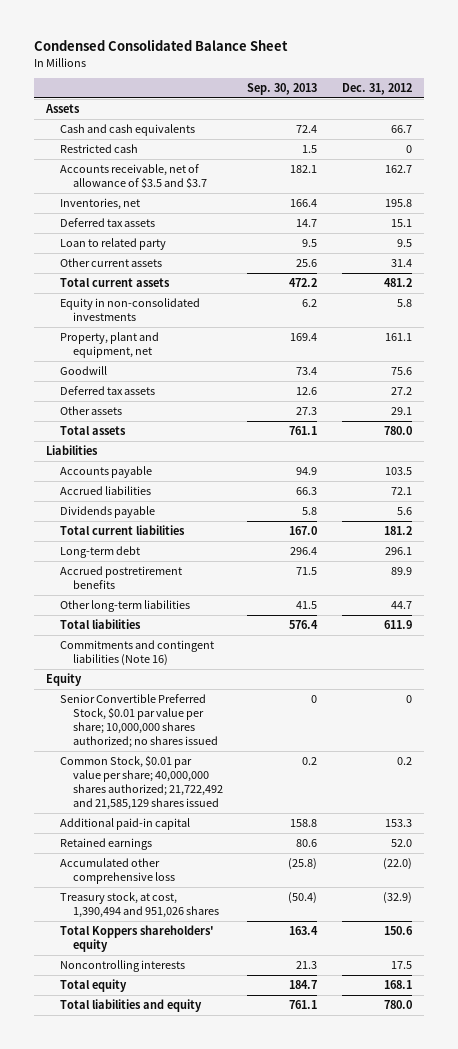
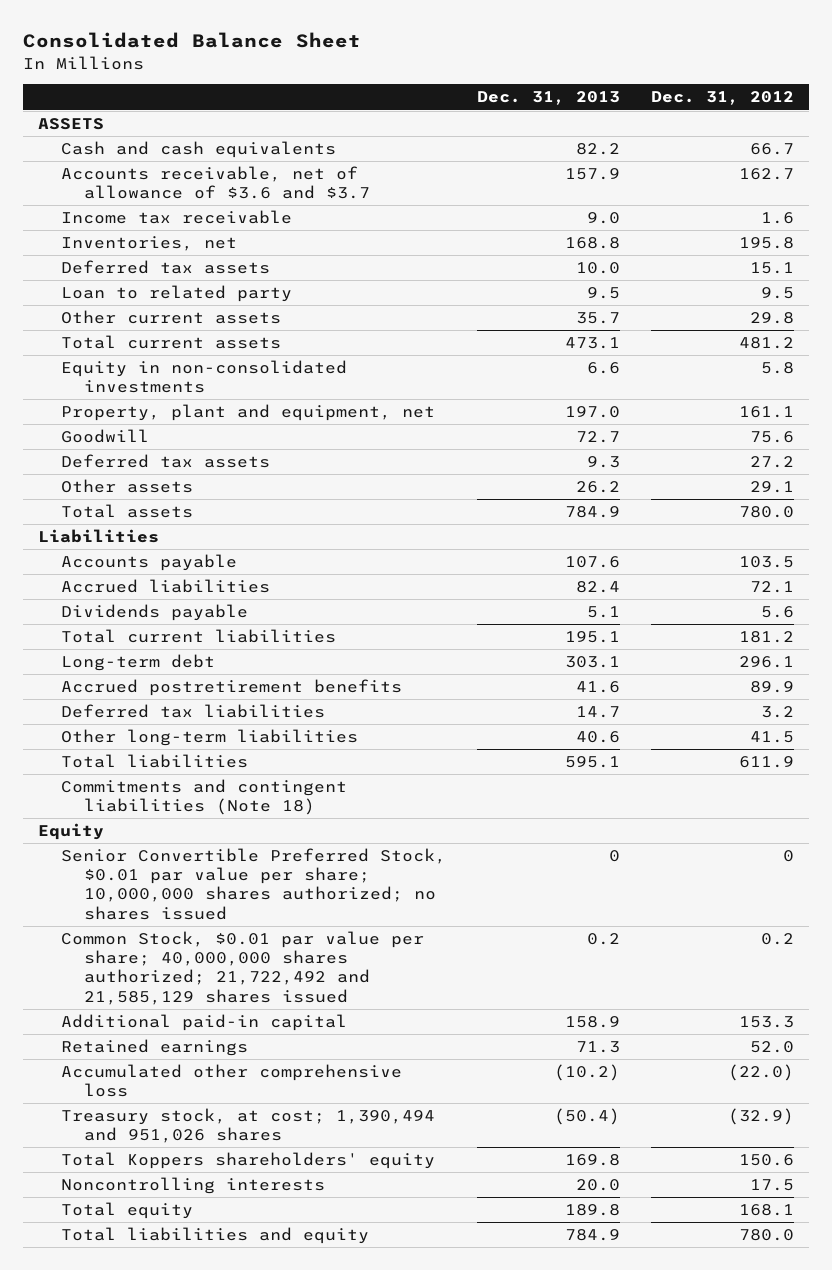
- Condensed Consolidated Balance Sheet
+ Consolidated Balance Sheet
- | Sep. 30, 2013 | Dec. 31, 2012
+ | Dec. 31, 2013 | Dec. 31, 2012
- Assets
+ ASSETS
- Restricted cash | 1.5 | 0
- Accounts receivable, net of allowance of $3.5 and $3.7 | 182.1 | 162.7
+ Accounts receivable, net of allowance of $3.6 and $3.7 | 157.9 | 162.7
+ Income tax receivable | 9.0 | 1.6
- Other current assets | 25.6 | 31.4
+ Other current assets | 35.7 | 29.8
- Other long-term liabilities | 41.5 | 44.7
+ Deferred tax liabilities | 14.7 | 3.2
+ Other long-term liabilities | 40.6 | 41.5
- Commitments and contingent liabilities (Note 16)
+ Commitments and contingent liabilities (Note 18)
- Treasury stock, at cost, 1,390,494 and 951,026 shares | (50.4) | (32.9)
+ Treasury stock, at cost; 1,390,494 and 951,026 shares | (50.4) | (32.9)

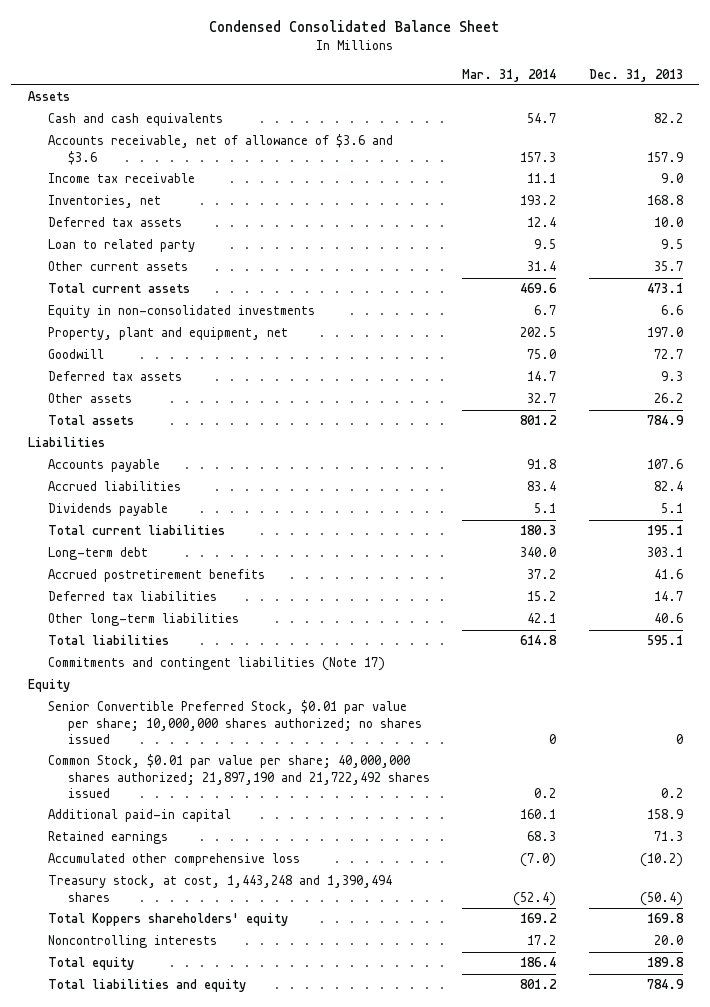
- Consolidated Balance Sheet
+ Condensed Consolidated Balance Sheet
- | Dec. 31, 2013 | Dec. 31, 2012
+ | Mar. 31, 2014 | Dec. 31, 2013
- ASSETS
+ Assets
- Accounts receivable, net of allowance of $3.6 and $3.7 | 157.9 | 162.7
+ Accounts receivable, net of allowance of $3.6 and $3.6 | 157.3 | 157.9
- Commitments and contingent liabilities (Note 18)
+ Commitments and contingent liabilities (Note 17)
- Common Stock, $0.01 par value per share; 40,000,000 shares authorized; 21,722,492 and 21,585,129 shares issued | 0.2 | 0.2
+ Common Stock, $0.01 par value per share; 40,000,000 shares authorized; 21,897,190 and 21,722,492 shares issued | 0.2 | 0.2
- Treasury stock, at cost; 1,390,494 and 951,026 shares | (50.4) | (32.9)
+ Treasury stock, at cost, 1,443,248 and 1,390,494 shares | (52.4) | (50.4)

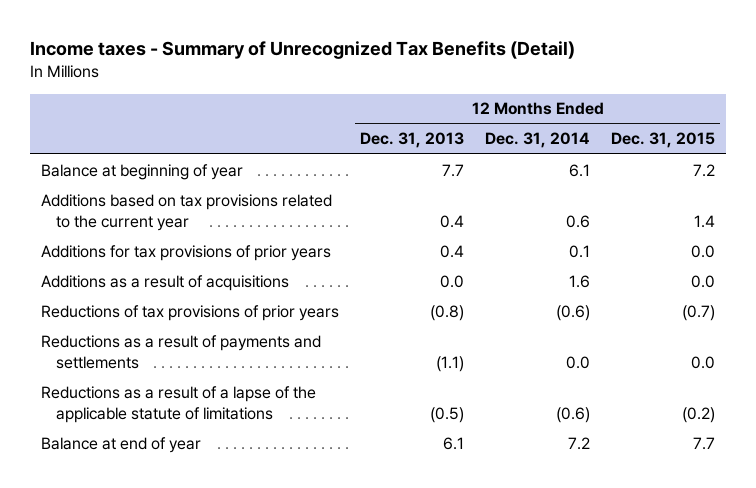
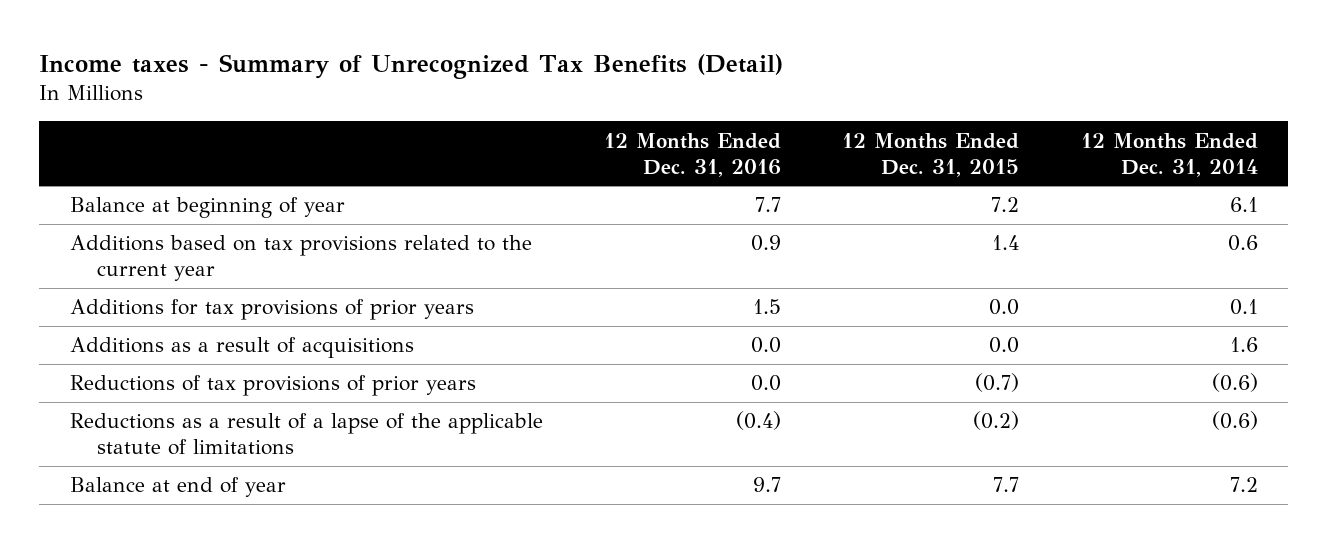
- | 12 Months Ended Dec. 31, 2013 | 12 Months Ended Dec. 31, 2014 | 12 Months Ended Dec. 31, 2015
+ | 12 Months Ended Dec. 31, 2016 | 12 Months Ended Dec. 31, 2015 | 12 Months Ended Dec. 31, 2014
- Reductions as a result of payments and settlements | (1.1) | 0.0 | 0.0

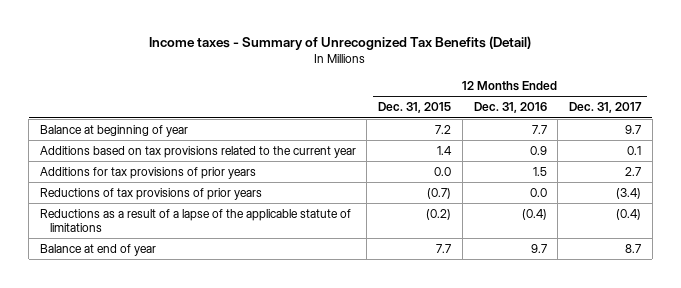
- | 12 Months Ended Dec. 31, 2016 | 12 Months Ended Dec. 31, 2015 | 12 Months Ended Dec. 31, 2014
+ | 12 Months Ended Dec. 31, 2015 | 12 Months Ended Dec. 31, 2016 | 12 Months Ended Dec. 31, 2017
- Additions as a result of acquisitions | 0.0 | 0.0 | 1.6

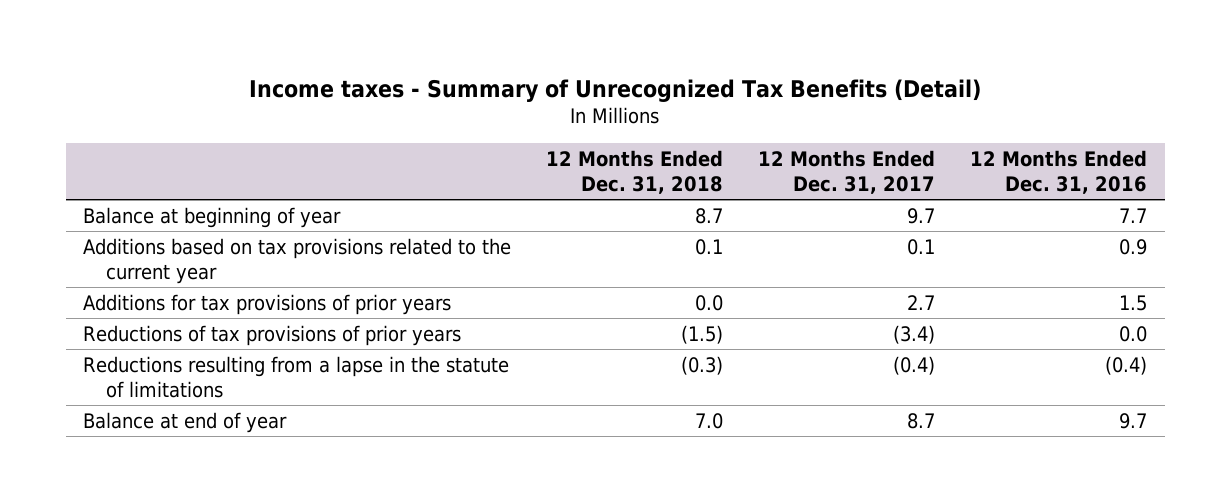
- | 12 Months Ended Dec. 31, 2015 | 12 Months Ended Dec. 31, 2016 | 12 Months Ended Dec. 31, 2017
+ | 12 Months Ended Dec. 31, 2018 | 12 Months Ended Dec. 31, 2017 | 12 Months Ended Dec. 31, 2016
- Reductions as a result of a lapse of the applicable statute of limitations | (0.2) | (0.4) | (0.4)
+ Reductions resulting from a lapse in the statute of limitations | (0.3) | (0.4) | (0.4)

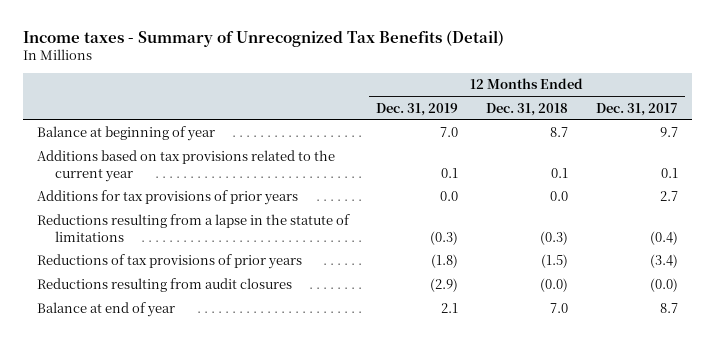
- | 12 Months Ended Dec. 31, 2018 | 12 Months Ended Dec. 31, 2017 | 12 Months Ended Dec. 31, 2016
+ | 12 Months Ended Dec. 31, 2019 | 12 Months Ended Dec. 31, 2018 | 12 Months Ended Dec. 31, 2017
moved down: Reductions of tax provisions of prior years | (1.8) | (1.5) | (3.4)
+ Reductions resulting from audit closures | (2.9) | (0.0) | (0.0)

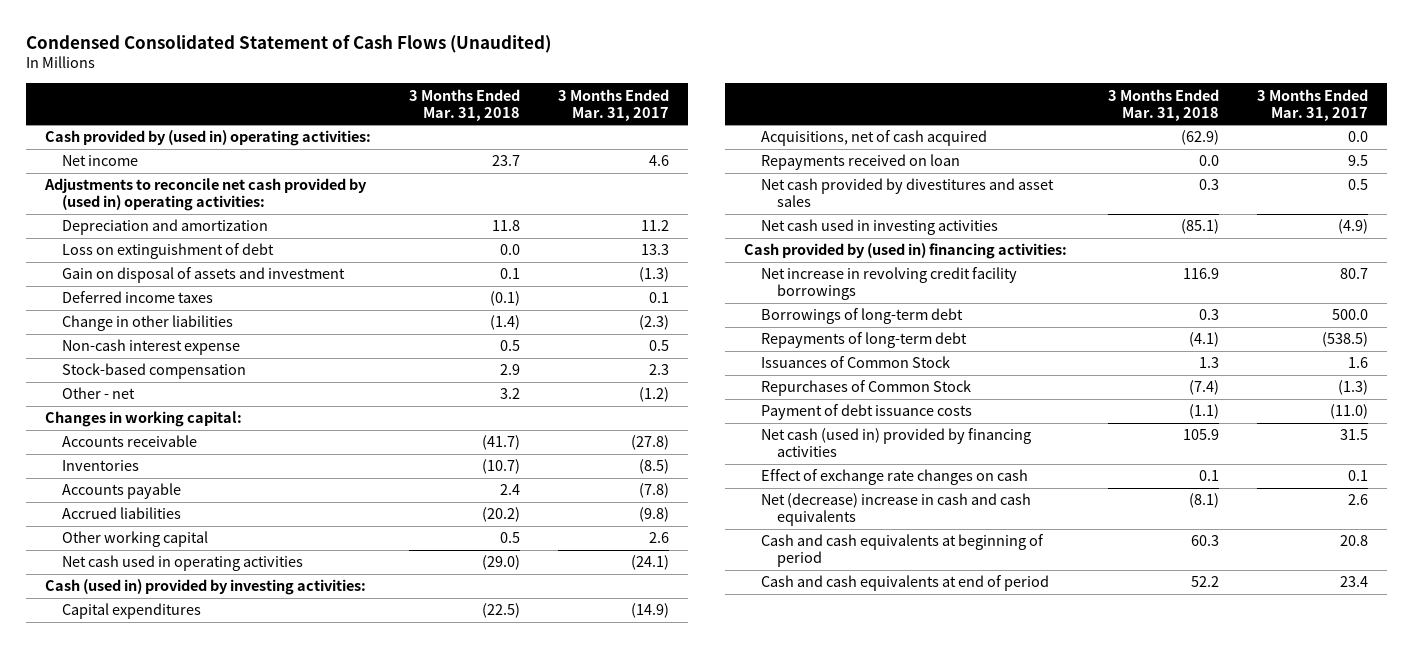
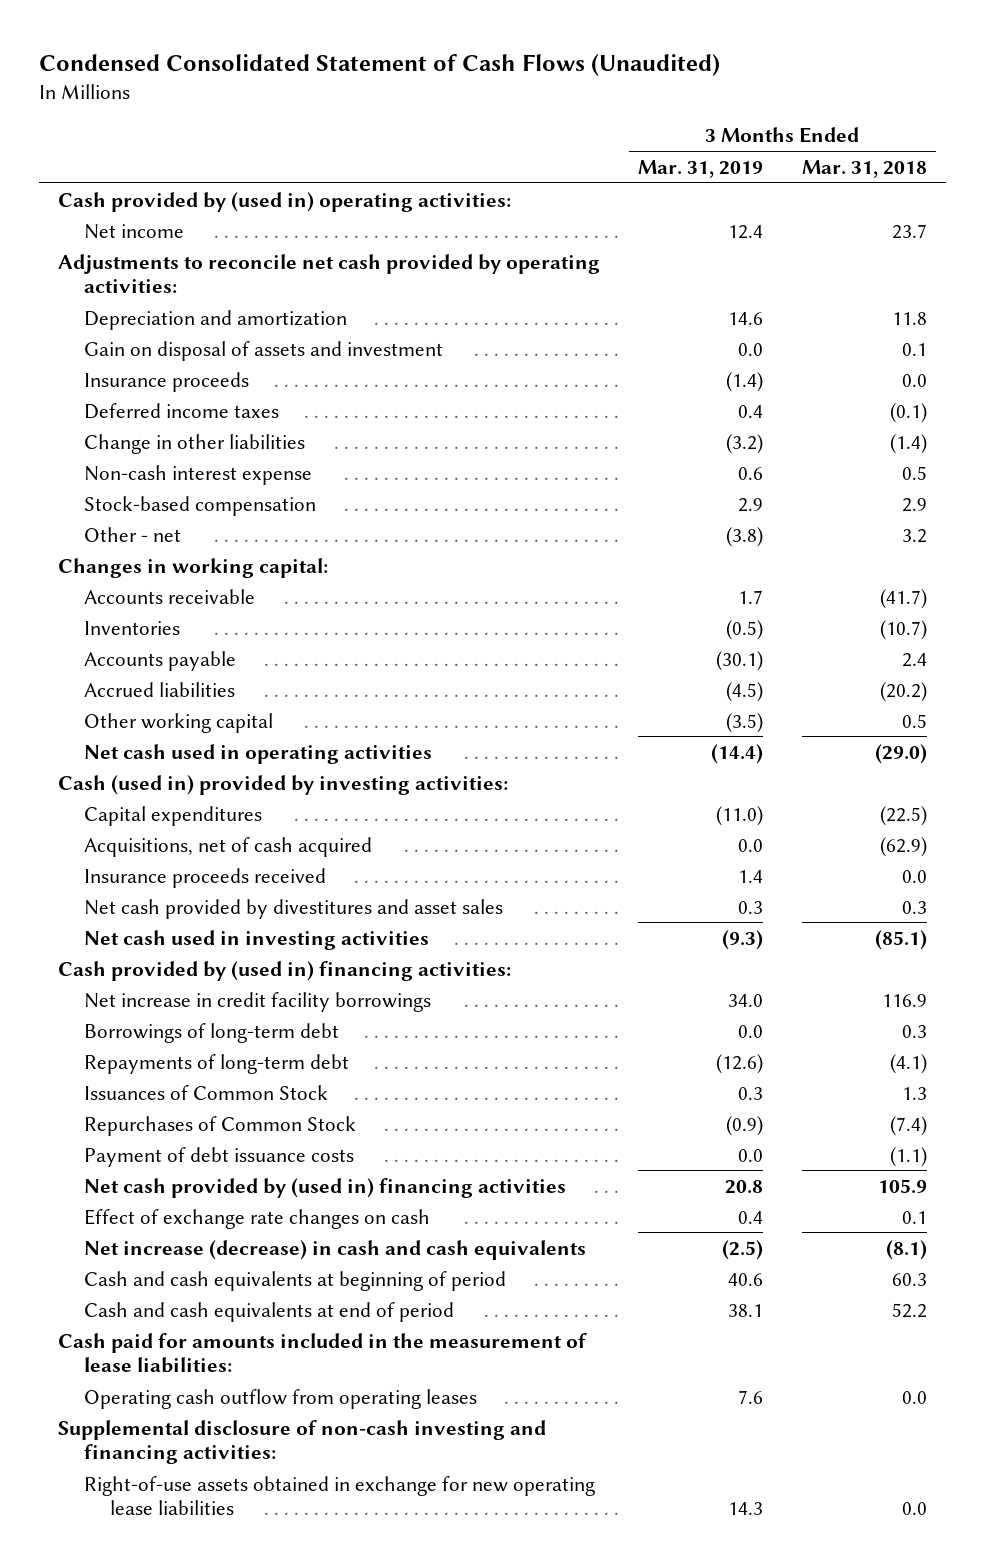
- | 3 Months Ended Mar. 31, 2018 | 3 Months Ended Mar. 31, 2017
+ | 3 Months Ended Mar. 31, 2019 | 3 Months Ended Mar. 31, 2018
- Adjustments to reconcile net cash provided by (used in) operating activities:
+ Adjustments to reconcile net cash provided by operating activities:
- Loss on extinguishment of debt | 0.0 | 13.3
+ Insurance proceeds | (1.4) | 0.0
- Repayments received on loan | 0.0 | 9.5
+ Insurance proceeds received | 1.4 | 0.0
- Net increase in revolving credit facility borrowings | 116.9 | 80.7
+ Net increase in credit facility borrowings | 34.0 | 116.9
- Net cash (used in) provided by financing activities | 105.9 | 31.5
+ Net cash provided by (used in) financing activities | 20.8 | 105.9
- Net (decrease) increase in cash and cash equivalents | (8.1) | 2.6
+ Net increase (decrease) in cash and cash equivalents | (2.5) | (8.1)
+ Cash paid for amounts included in the measurement of lease liabilities:
+ Operating cash outflow from operating leases | 7.6 | 0.0
+ Supplemental disclosure of non-cash investing and financing activities:
+ Right-of-use assets obtained in exchange for new operating lease liabilities | 14.3 | 0.0

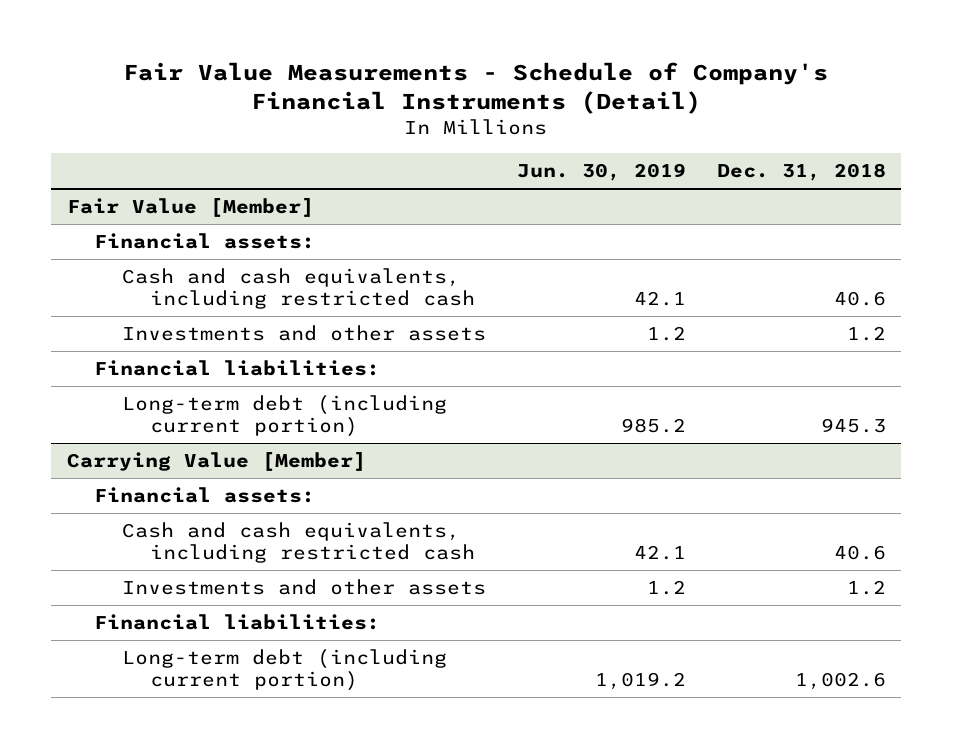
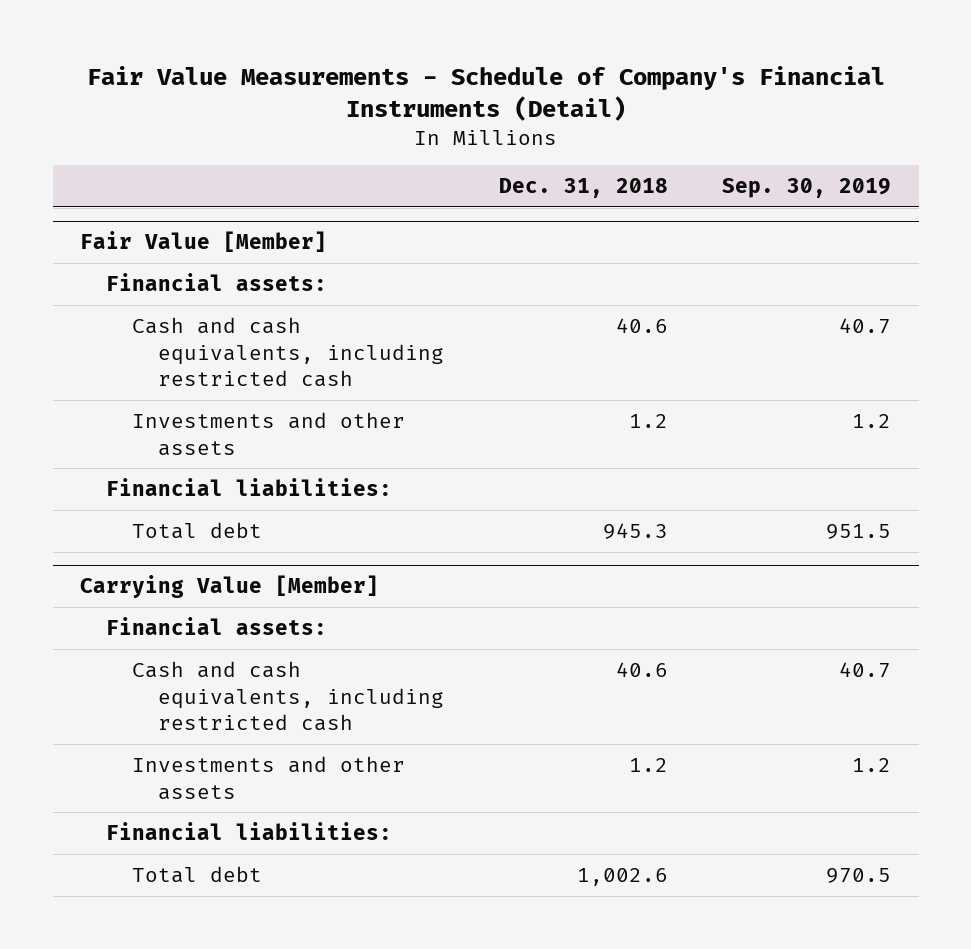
- | Jun. 30, 2019 | Dec. 31, 2018
+ | Dec. 31, 2018 | Sep. 30, 2019
@ Fair Value [Member]
- Long-term debt (including current portion) | 985.2 | 945.3
+ Total debt | 945.3 | 951.5
@ Carrying Value [Member]
- Long-term debt (including current portion) | 1,019.2 | 1,002.6
+ Total debt | 1,002.6 | 970.5

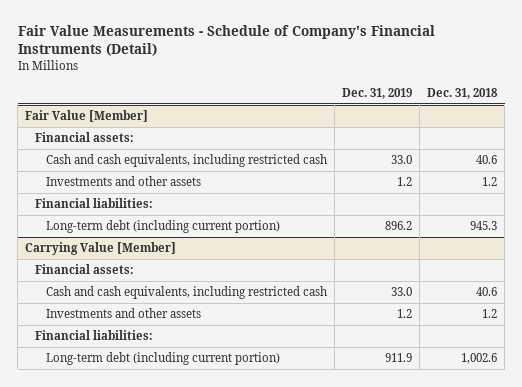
- | Dec. 31, 2018 | Sep. 30, 2019
+ | Dec. 31, 2019 | Dec. 31, 2018
@ Fair Value [Member]
- Total debt | 945.3 | 951.5
+ Long-term debt (including current portion) | 896.2 | 945.3
@ Carrying Value [Member]
- Total debt | 1,002.6 | 970.5
+ Long-term debt (including current portion) | 911.9 | 1,002.6

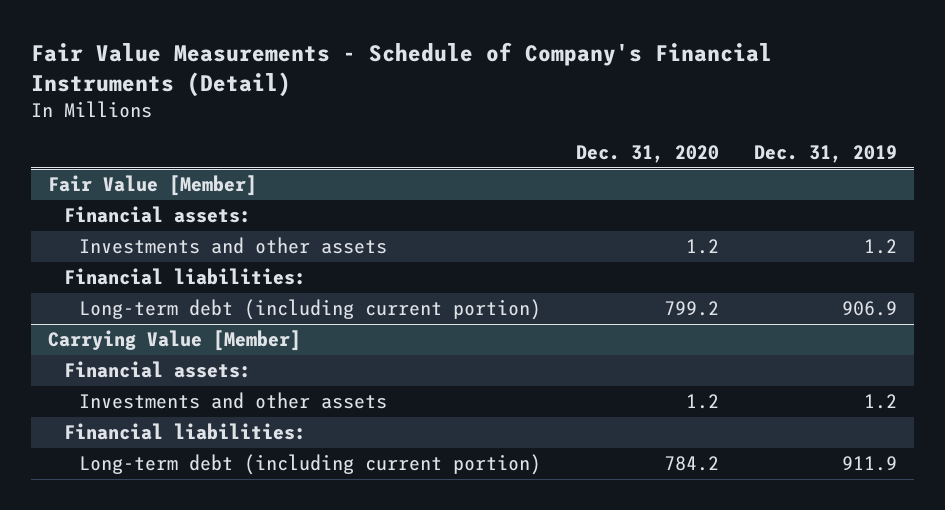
- | Dec. 31, 2019 | Dec. 31, 2018
+ | Dec. 31, 2020 | Dec. 31, 2019
@ Fair Value [Member]
- Cash and cash equivalents, including restricted cash | 33.0 | 40.6
- Long-term debt (including current portion) | 896.2 | 945.3
+ Long-term debt (including current portion) | 799.2 | 906.9
@ Carrying Value [Member]
- Cash and cash equivalents, including restricted cash | 33.0 | 40.6

